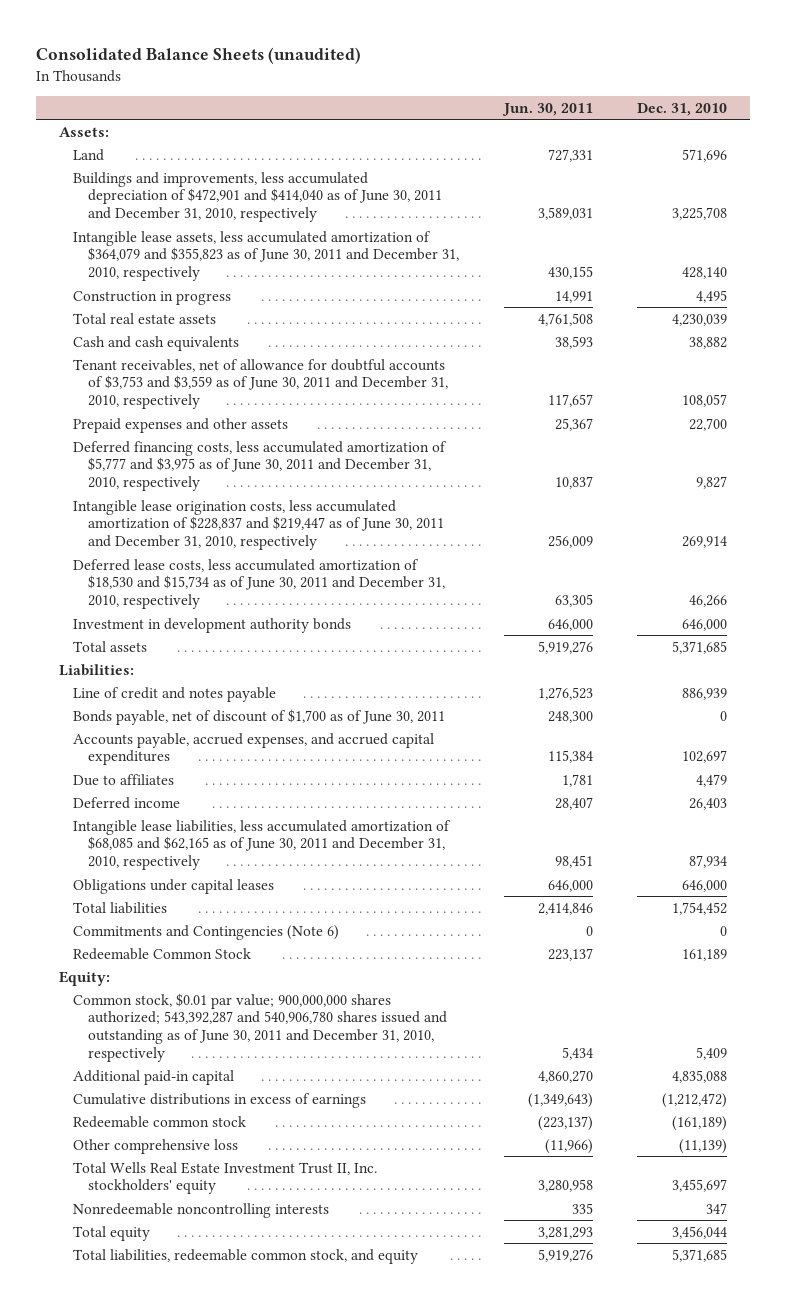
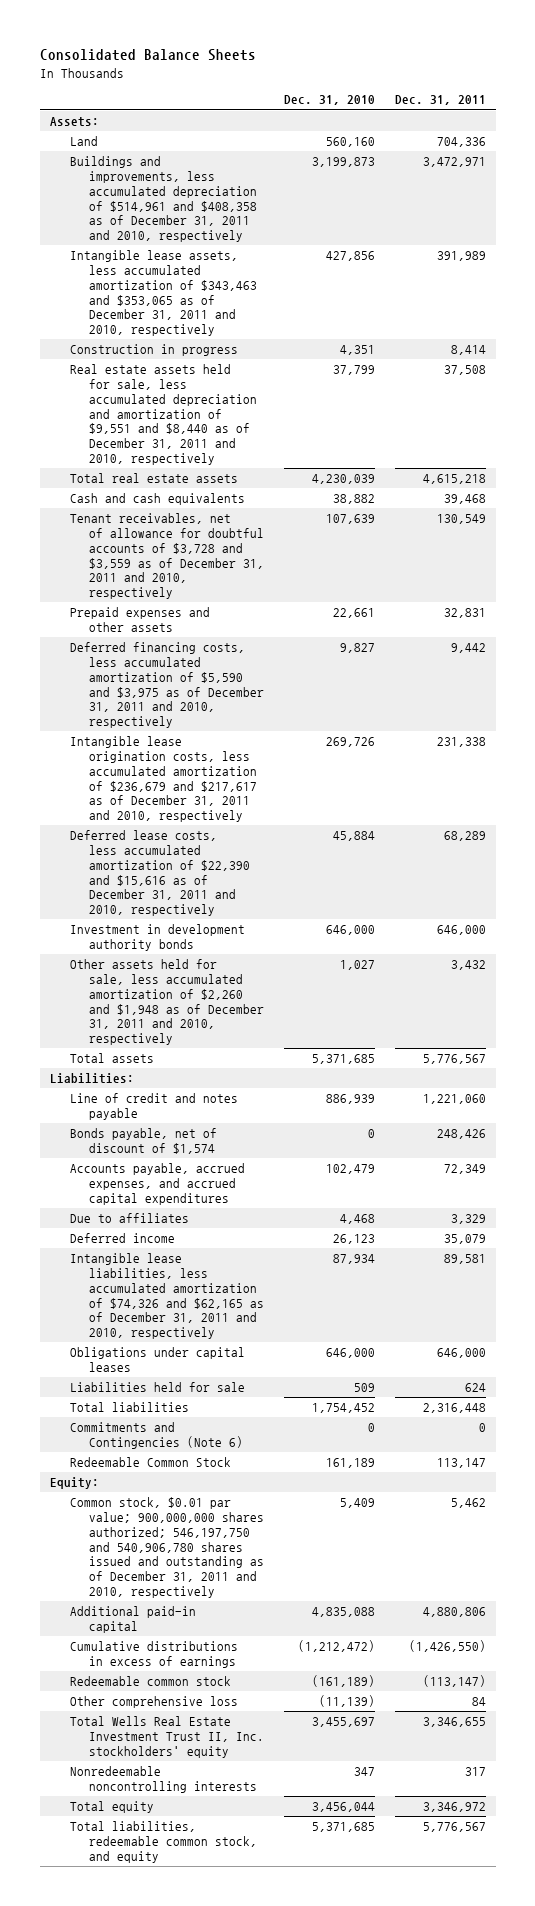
- Consolidated Balance Sheets (unaudited)
+ Consolidated Balance Sheets
- | Jun. 30, 2011 | Dec. 31, 2010
+ | Dec. 31, 2010 | Dec. 31, 2011
- Land | 727,331 | 571,696
- Buildings and improvements, less accumulated depreciation of $472,901 and $414,040 as of June 30, 2011 and December 31, 2010, respectively | 3,589,031 | 3,225,708
- Intangible lease assets, less accumulated amortization of $364,079 and $355,823 as of June 30, 2011 and December 31, 2010, respectively | 430,155 | 428,140
- Construction in progress | 14,991 | 4,495
+ Land | 560,160 | 704,336
+ Buildings and improvements, less accumulated depreciation of $514,961 and $408,358 as of December 31, 2011 and 2010, respectively | 3,199,873 | 3,472,971
+ Intangible lease assets, less accumulated amortization of $343,463 and $353,065 as of December 31, 2011 and 2010, respectively | 427,856 | 391,989
+ Construction in progress | 4,351 | 8,414
+ Real estate assets held for sale, less accumulated depreciation and amortization of $9,551 and $8,440 as of December 31, 2011 and 2010, respectively | 37,799 | 37,508
- Tenant receivables, net of allowance for doubtful accounts of $3,753 and $3,559 as of June 30, 2011 and December 31, 2010, respectively | 117,657 | 108,057
- Prepaid expenses and other assets | 25,367 | 22,700
- Deferred financing costs, less accumulated amortization of $5,777 and $3,975 as of June 30, 2011 and December 31, 2010, respectively | 10,837 | 9,827
- Intangible lease origination costs, less accumulated amortization of $228,837 and $219,447 as of June 30, 2011 and December 31, 2010, respectively | 256,009 | 269,914
- Deferred lease costs, less accumulated amortization of $18,530 and $15,734 as of June 30, 2011 and December 31, 2010, respectively | 63,305 | 46,266
+ Tenant receivables, net of allowance for doubtful accounts of $3,728 and $3,559 as of December 31, 2011 and 2010, respectively | 107,639 | 130,549
+ Prepaid expenses and other assets | 22,661 | 32,831
+ Deferred financing costs, less accumulated amortization of $5,590 and $3,975 as of December 31, 2011 and 2010, respectively | 9,827 | 9,442
+ Intangible lease origination costs, less accumulated amortization of $236,679 and $217,617 as of December 31, 2011 and 2010, respectively | 269,726 | 231,338
+ Deferred lease costs, less accumulated amortization of $22,390 and $15,616 as of December 31, 2011 and 2010, respectively | 45,884 | 68,289
+ Other assets held for sale, less accumulated amortization of $2,260 and $1,948 as of December 31, 2011 and 2010, respectively | 1,027 | 3,432
- Bonds payable, net of discount of $1,700 as of June 30, 2011 | 248,300 | 0
- Accounts payable, accrued expenses, and accrued capital expenditures | 115,384 | 102,697
- Due to affiliates | 1,781 | 4,479
- Deferred income | 28,407 | 26,403
- Intangible lease liabilities, less accumulated amortization of $68,085 and $62,165 as of June 30, 2011 and December 31, 2010, respectively | 98,451 | 87,934
+ Bonds payable, net of discount of $1,574 | 0 | 248,426
+ Accounts payable, accrued expenses, and accrued capital expenditures | 102,479 | 72,349
+ Due to affiliates | 4,468 | 3,329
+ Deferred income | 26,123 | 35,079
+ Intangible lease liabilities, less accumulated amortization of $74,326 and $62,165 as of December 31, 2011 and 2010, respectively | 87,934 | 89,581
+ Liabilities held for sale | 509 | 624
- Common stock, $0.01 par value; 900,000,000 shares authorized; 543,392,287 and 540,906,780 shares issued and outstanding as of June 30, 2011 and December 31, 2010, respectively | 5,434 | 5,409
+ Common stock, $0.01 par value; 900,000,000 shares authorized; 546,197,750 and 540,906,780 shares issued and outstanding as of December 31, 2011 and 2010, respectively | 5,409 | 5,462

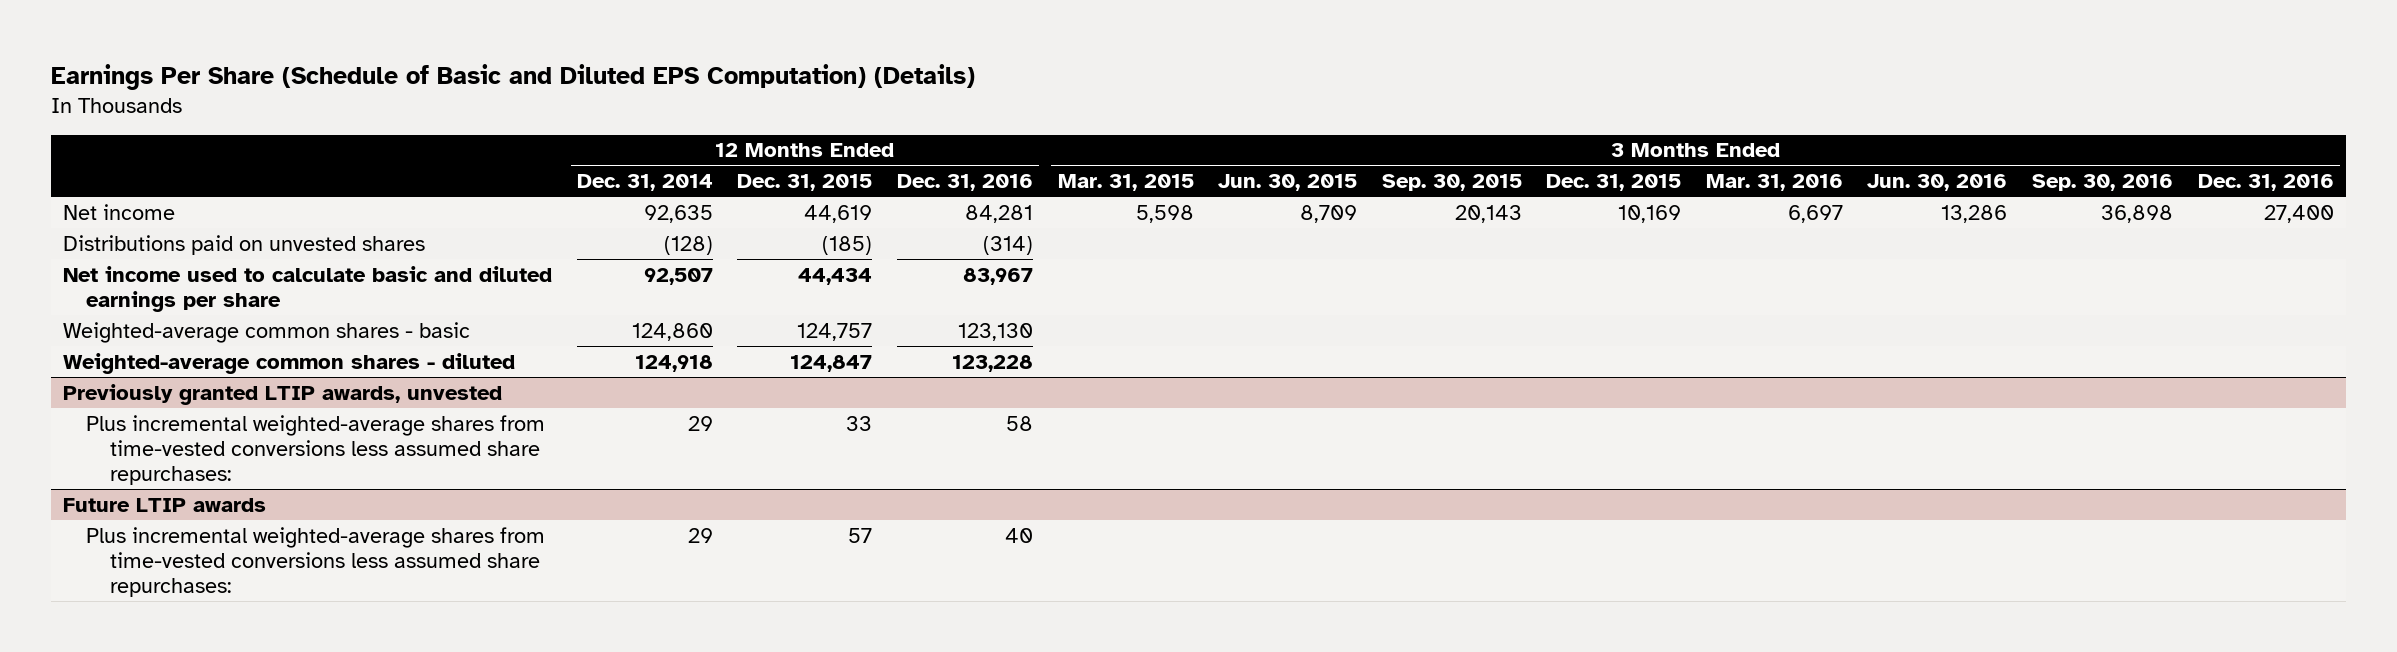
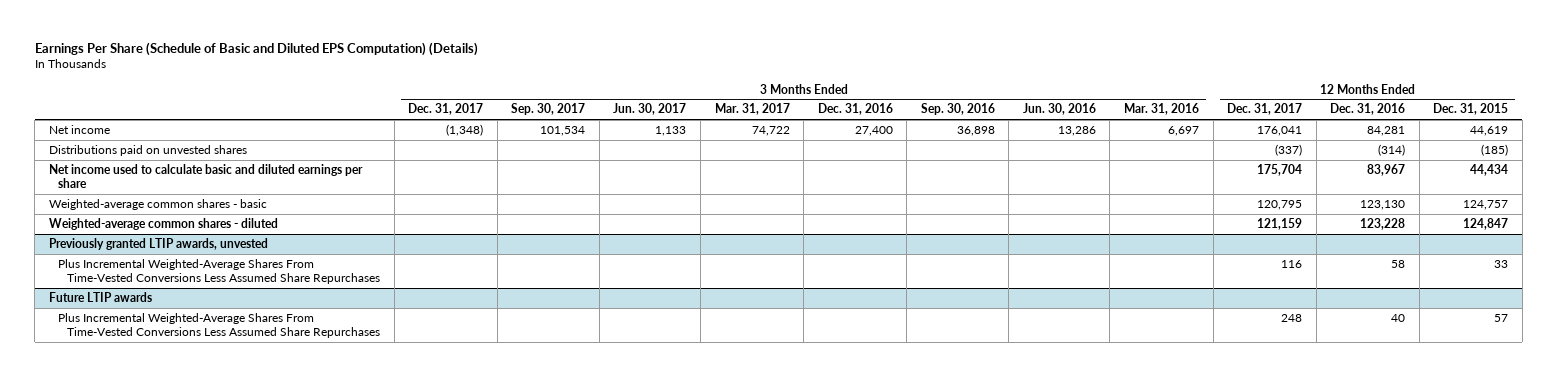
- | 12 Months Ended Dec. 31, 2014 | 12 Months Ended Dec. 31, 2015 | 12 Months Ended Dec. 31, 2016 | 3 Months Ended Mar. 31, 2015 | 3 Months Ended Jun. 30, 2015 | 3 Months Ended Sep. 30, 2015 | 3 Months Ended Dec. 31, 2015 | 3 Months Ended Mar. 31, 2016 | 3 Months Ended Jun. 30, 2016 | 3 Months Ended Sep. 30, 2016 | 3 Months Ended Dec. 31, 2016
+ | 3 Months Ended Dec. 31, 2017 | 3 Months Ended Sep. 30, 2017 | 3 Months Ended Jun. 30, 2017 | 3 Months Ended Mar. 31, 2017 | 3 Months Ended Dec. 31, 2016 | 3 Months Ended Sep. 30, 2016 | 3 Months Ended Jun. 30, 2016 | 3 Months Ended Mar. 31, 2016 | 12 Months Ended Dec. 31, 2017 | 12 Months Ended Dec. 31, 2016 | 12 Months Ended Dec. 31, 2015
@ Previously granted LTIP awards, unvested
- Plus incremental weighted-average shares from time-vested conversions less assumed share repurchases: | 29 | 33 | 58 | | | | | | | |
+ Plus Incremental Weighted-Average Shares From Time-Vested Conversions Less Assumed Share Repurchases | | | | | | | | | 116 | 58 | 33
@ Future LTIP awards
- Plus incremental weighted-average shares from time-vested conversions less assumed share repurchases: | 29 | 57 | 40 | | | | | | | |
+ Plus Incremental Weighted-Average Shares From Time-Vested Conversions Less Assumed Share Repurchases | | | | | | | | | 248 | 40 | 57

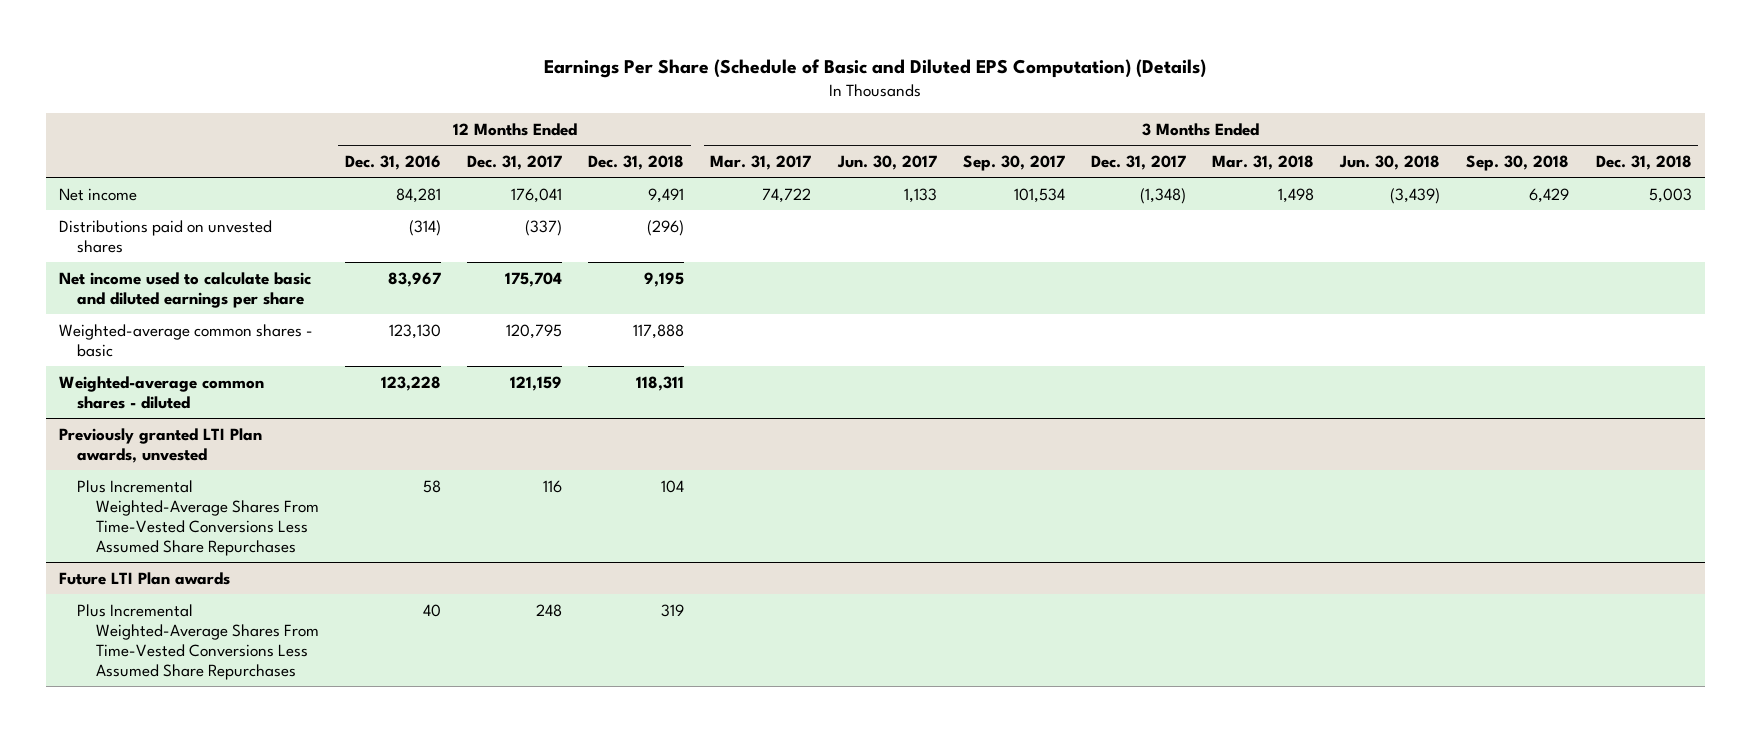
- | 3 Months Ended Dec. 31, 2017 | 3 Months Ended Sep. 30, 2017 | 3 Months Ended Jun. 30, 2017 | 3 Months Ended Mar. 31, 2017 | 3 Months Ended Dec. 31, 2016 | 3 Months Ended Sep. 30, 2016 | 3 Months Ended Jun. 30, 2016 | 3 Months Ended Mar. 31, 2016 | 12 Months Ended Dec. 31, 2017 | 12 Months Ended Dec. 31, 2016 | 12 Months Ended Dec. 31, 2015
+ | 12 Months Ended Dec. 31, 2016 | 12 Months Ended Dec. 31, 2017 | 12 Months Ended Dec. 31, 2018 | 3 Months Ended Mar. 31, 2017 | 3 Months Ended Jun. 30, 2017 | 3 Months Ended Sep. 30, 2017 | 3 Months Ended Dec. 31, 2017 | 3 Months Ended Mar. 31, 2018 | 3 Months Ended Jun. 30, 2018 | 3 Months Ended Sep. 30, 2018 | 3 Months Ended Dec. 31, 2018
- Previously granted LTIP awards, unvested
+ Previously granted LTI Plan awards, unvested
- Future LTIP awards
+ Future LTI Plan awards

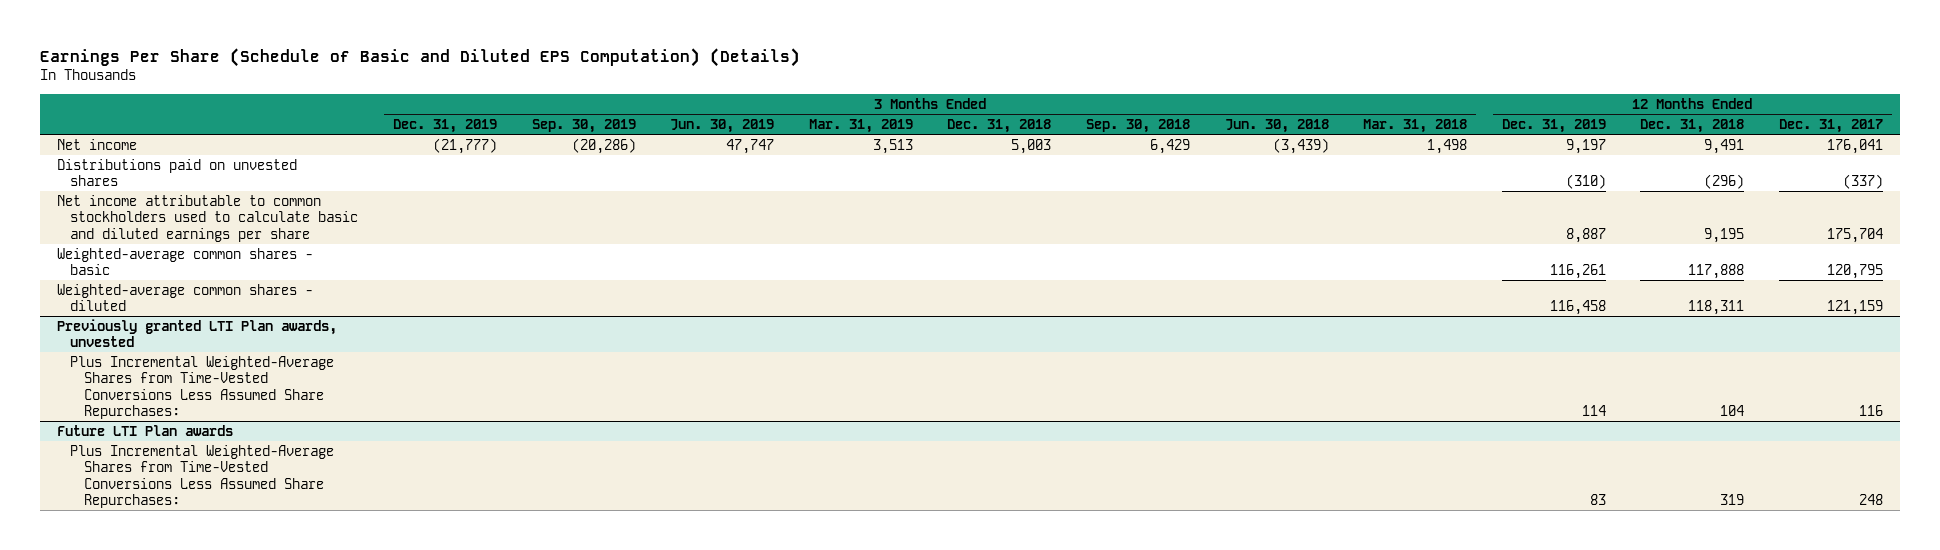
- | 12 Months Ended Dec. 31, 2016 | 12 Months Ended Dec. 31, 2017 | 12 Months Ended Dec. 31, 2018 | 3 Months Ended Mar. 31, 2017 | 3 Months Ended Jun. 30, 2017 | 3 Months Ended Sep. 30, 2017 | 3 Months Ended Dec. 31, 2017 | 3 Months Ended Mar. 31, 2018 | 3 Months Ended Jun. 30, 2018 | 3 Months Ended Sep. 30, 2018 | 3 Months Ended Dec. 31, 2018
+ | 3 Months Ended Dec. 31, 2019 | 3 Months Ended Sep. 30, 2019 | 3 Months Ended Jun. 30, 2019 | 3 Months Ended Mar. 31, 2019 | 3 Months Ended Dec. 31, 2018 | 3 Months Ended Sep. 30, 2018 | 3 Months Ended Jun. 30, 2018 | 3 Months Ended Mar. 31, 2018 | 12 Months Ended Dec. 31, 2019 | 12 Months Ended Dec. 31, 2018 | 12 Months Ended Dec. 31, 2017
- Net income used to calculate basic and diluted earnings per share | 83,967 | 175,704 | 9,195 | | | | | | | |
+ Net income attributable to common stockholders used to calculate basic and diluted earnings per share | | | | | | | | | 8,887 | 9,195 | 175,704
@ Previously granted LTI Plan awards, unvested
- Plus Incremental Weighted-Average Shares From Time-Vested Conversions Less Assumed Share Repurchases | 58 | 116 | 104 | | | | | | | |
+ Plus Incremental Weighted-Average Shares from Time-Vested Conversions Less Assumed Share Repurchases: | | | | | | | | | 114 | 104 | 116
@ Future LTI Plan awards
- Plus Incremental Weighted-Average Shares From Time-Vested Conversions Less Assumed Share Repurchases | 40 | 248 | 319 | | | | | | | |
+ Plus Incremental Weighted-Average Shares from Time-Vested Conversions Less Assumed Share Repurchases: | | | | | | | | | 83 | 319 | 248

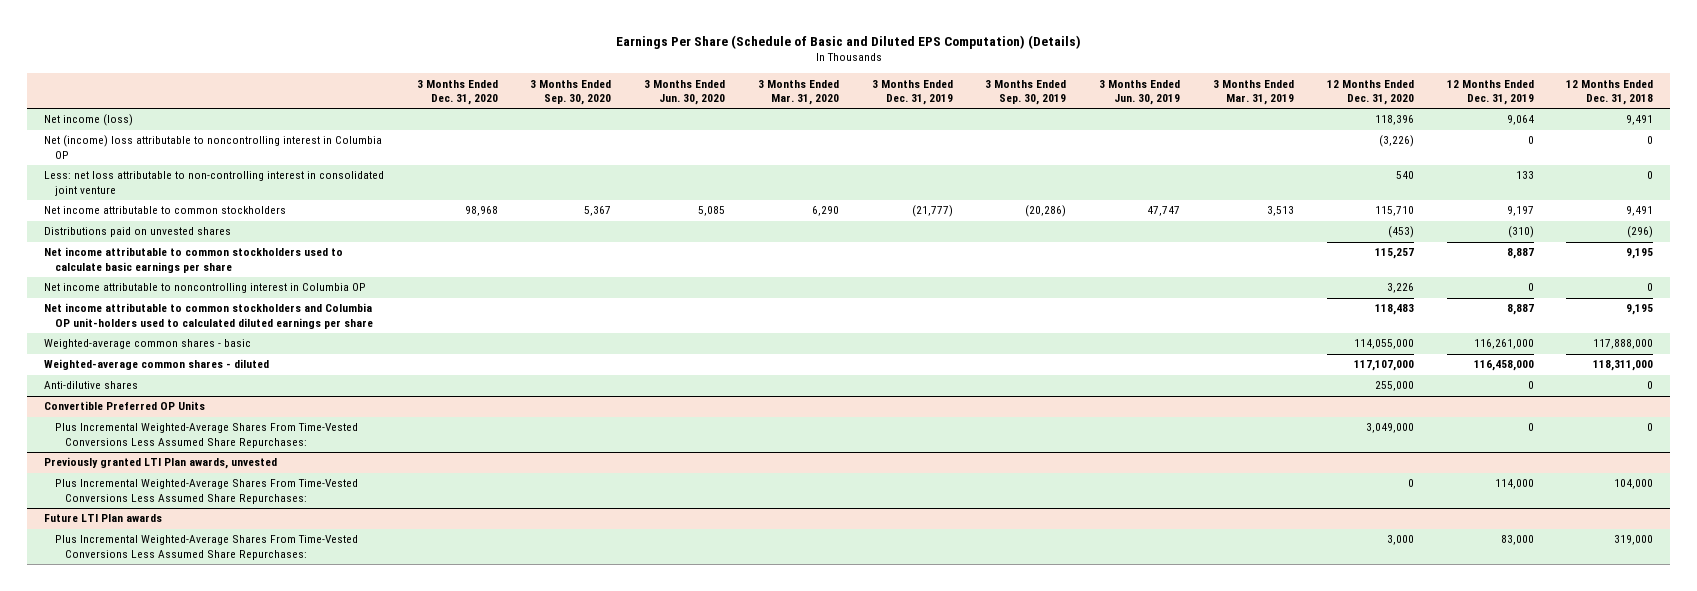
- | 3 Months Ended Dec. 31, 2019 | 3 Months Ended Sep. 30, 2019 | 3 Months Ended Jun. 30, 2019 | 3 Months Ended Mar. 31, 2019 | 3 Months Ended Dec. 31, 2018 | 3 Months Ended Sep. 30, 2018 | 3 Months Ended Jun. 30, 2018 | 3 Months Ended Mar. 31, 2018 | 12 Months Ended Dec. 31, 2019 | 12 Months Ended Dec. 31, 2018 | 12 Months Ended Dec. 31, 2017
+ | 3 Months Ended Dec. 31, 2020 | 3 Months Ended Sep. 30, 2020 | 3 Months Ended Jun. 30, 2020 | 3 Months Ended Mar. 31, 2020 | 3 Months Ended Dec. 31, 2019 | 3 Months Ended Sep. 30, 2019 | 3 Months Ended Jun. 30, 2019 | 3 Months Ended Mar. 31, 2019 | 12 Months Ended Dec. 31, 2020 | 12 Months Ended Dec. 31, 2019 | 12 Months Ended Dec. 31, 2018
- Net income | (21,777) | (20,286) | 47,747 | 3,513 | 5,003 | 6,429 | (3,439) | 1,498 | 9,197 | 9,491 | 176,041
+ Net income (loss) | | | | | | | | | 118,396 | 9,064 | 9,491
+ Net (income) loss attributable to noncontrolling interest in Columbia OP | | | | | | | | | (3,226) | 0 | 0
+ Less: net loss attributable to non-controlling interest in consolidated joint venture | | | | | | | | | 540 | 133 | 0
+ Net income attributable to common stockholders | 98,968 | 5,367 | 5,085 | 6,290 | (21,777) | (20,286) | 47,747 | 3,513 | 115,710 | 9,197 | 9,491
- Net income attributable to common stockholders used to calculate basic and diluted earnings per share | | | | | | | | | 8,887 | 9,195 | 175,704
- Weighted-average common shares - basic | | | | | | | | | 116,261 | 117,888 | 120,795
- Weighted-average common shares - diluted | | | | | | | | | 116,458 | 118,311 | 121,159
+ Net income attributable to common stockholders used to calculate basic earnings per share | | | | | | | | | 115,257 | 8,887 | 9,195
+ Net income attributable to noncontrolling interest in Columbia OP | | | | | | | | | 3,226 | 0 | 0
+ Net income attributable to common stockholders and Columbia OP unit-holders used to calculated diluted earnings per share | | | | | | | | | 118,483 | 8,887 | 9,195
+ Weighted-average common shares - basic | | | | | | | | | 114,055,000 | 116,261,000 | 117,888,000
+ Weighted-average common shares - diluted | | | | | | | | | 117,107,000 | 116,458,000 | 118,311,000
+ Anti-dilutive shares | | | | | | | | | 255,000 | 0 | 0
+ Convertible Preferred OP Units
+ Plus Incremental Weighted-Average Shares From Time-Vested Conversions Less Assumed Share Repurchases: | | | | | | | | | 3,049,000 | 0 | 0
@ Previously granted LTI Plan awards, unvested
- Plus Incremental Weighted-Average Shares from Time-Vested Conversions Less Assumed Share Repurchases: | | | | | | | | | 114 | 104 | 116
+ Plus Incremental Weighted-Average Shares From Time-Vested Conversions Less Assumed Share Repurchases: | | | | | | | | | 0 | 114,000 | 104,000
@ Future LTI Plan awards
- Plus Incremental Weighted-Average Shares from Time-Vested Conversions Less Assumed Share Repurchases: | | | | | | | | | 83 | 319 | 248
+ Plus Incremental Weighted-Average Shares From Time-Vested Conversions Less Assumed Share Repurchases: | | | | | | | | | 3,000 | 83,000 | 319,000

